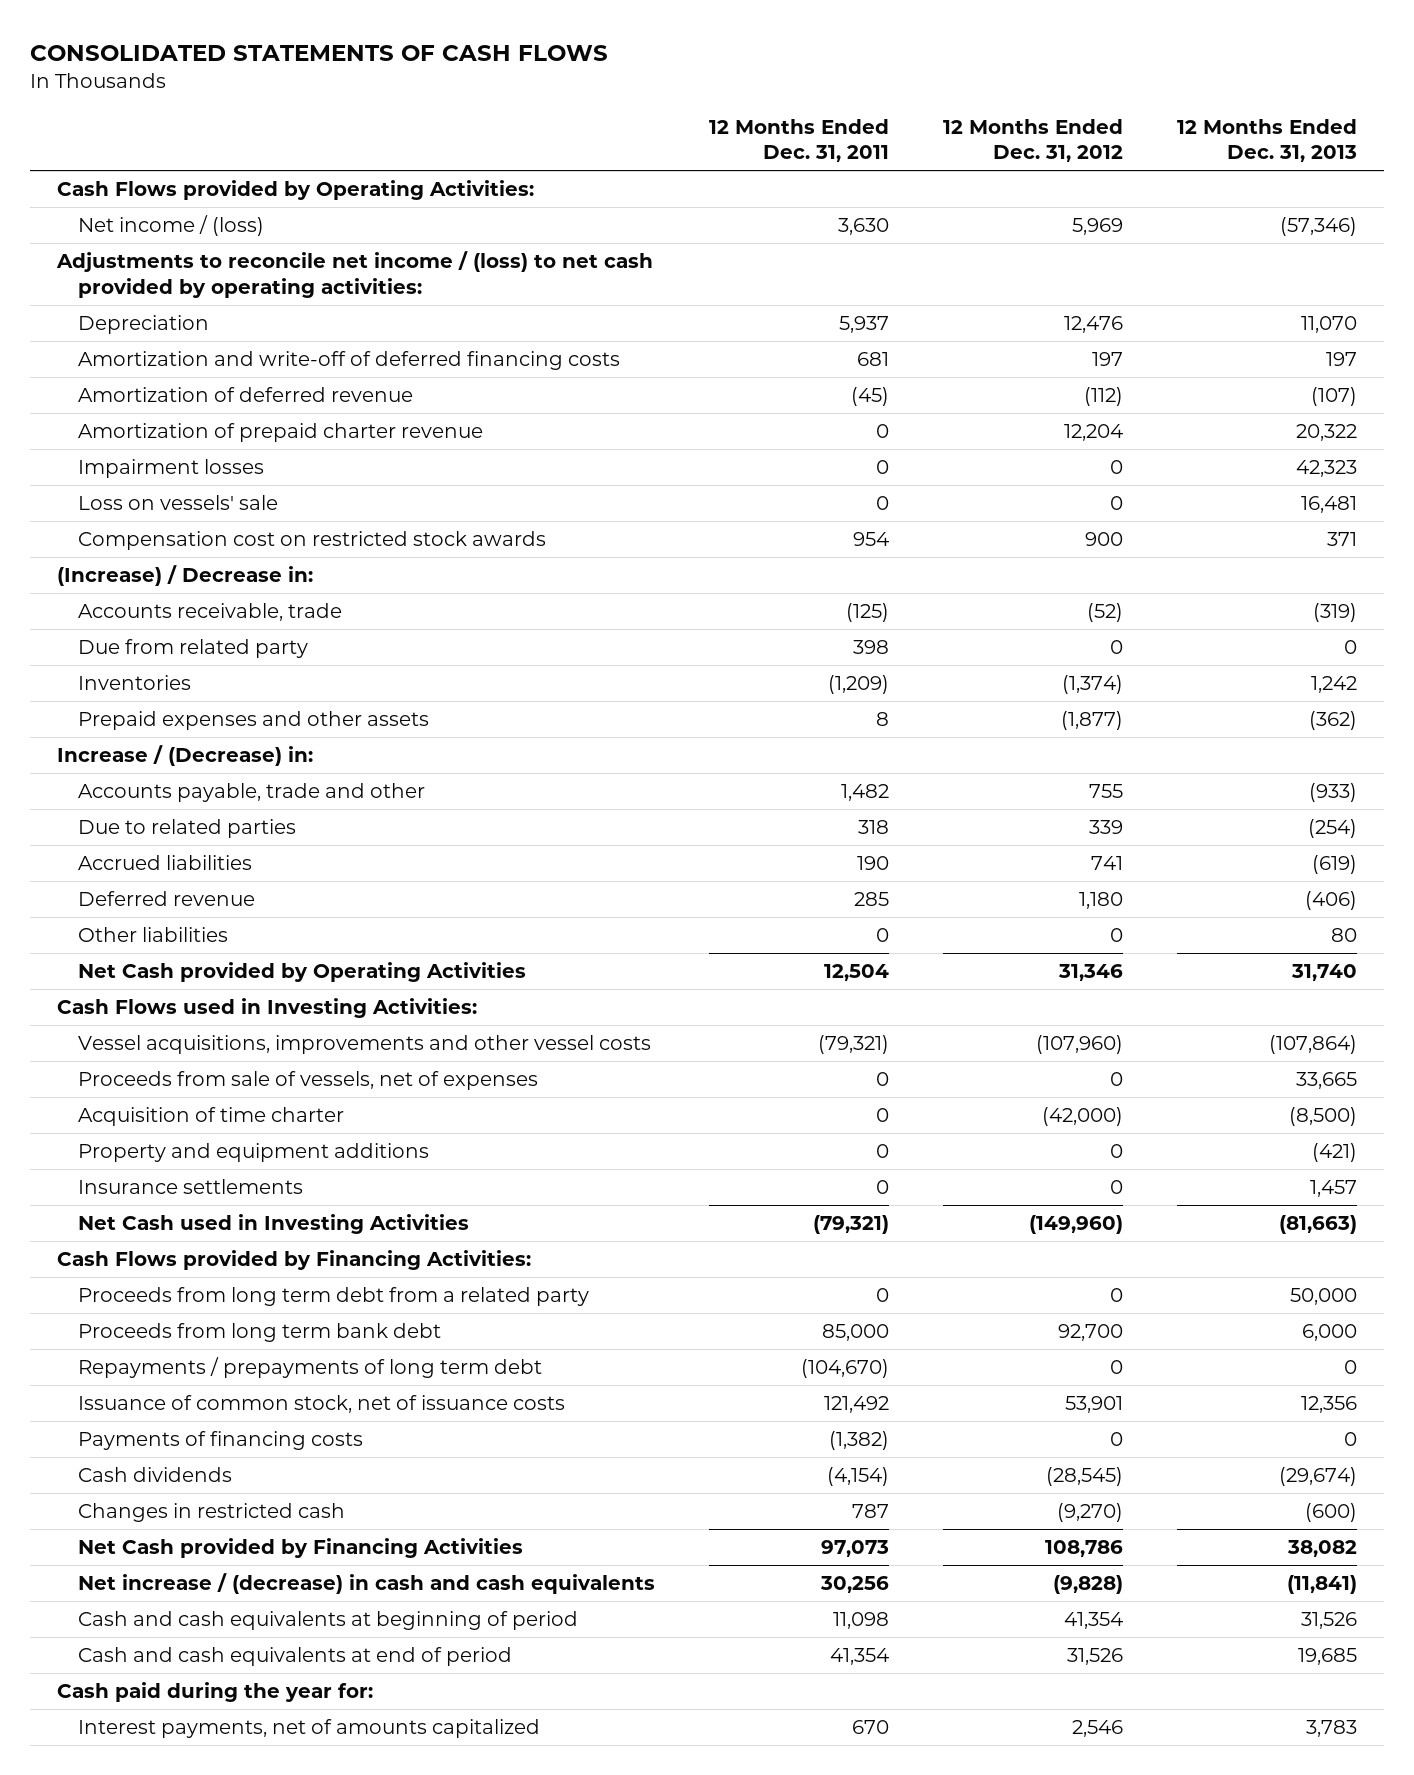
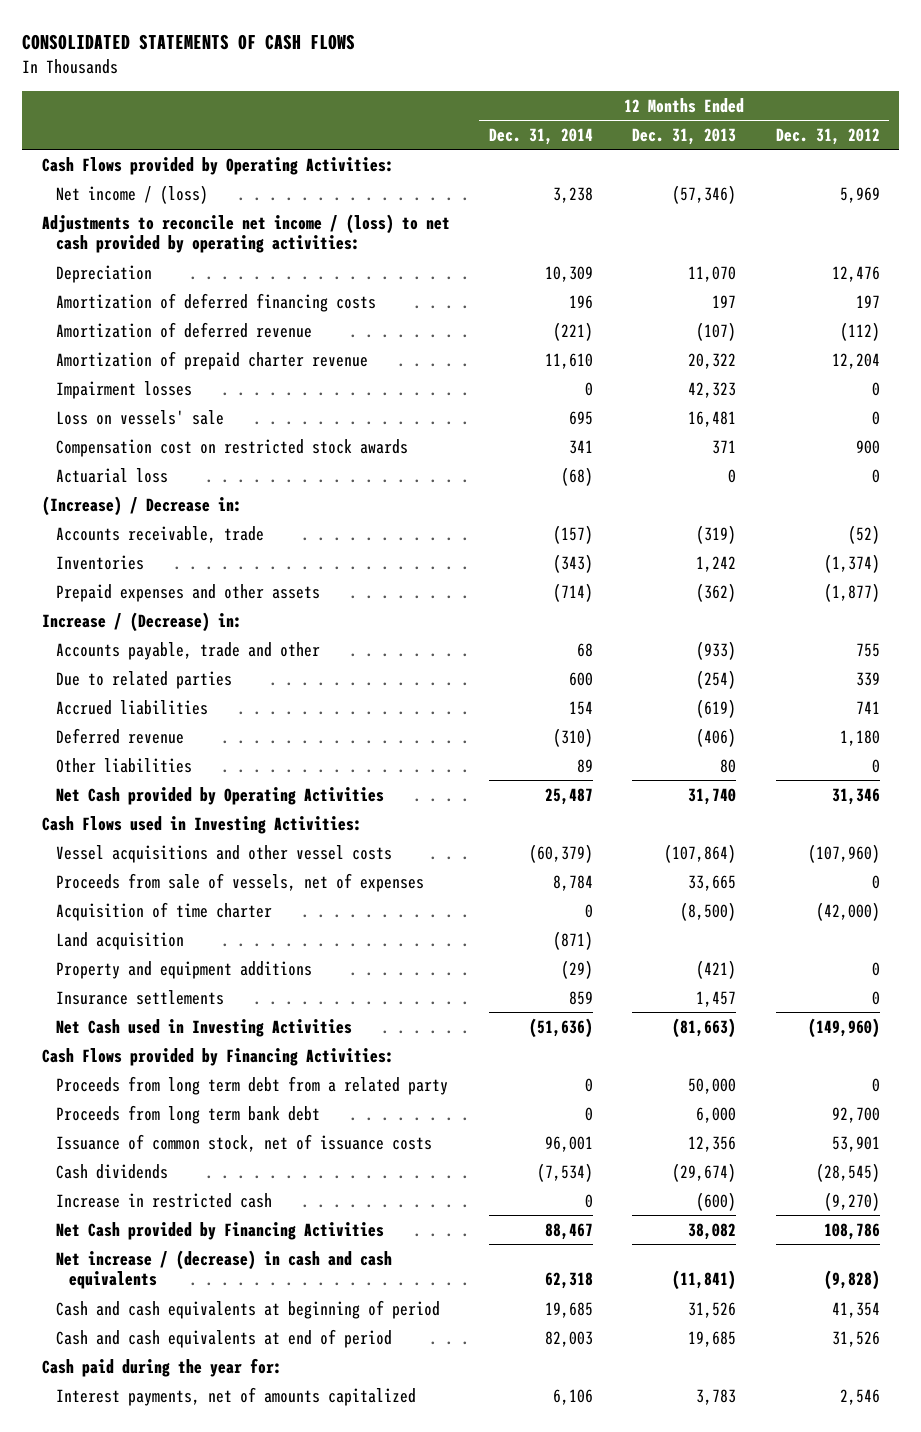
- | 12 Months Ended Dec. 31, 2011 | 12 Months Ended Dec. 31, 2012 | 12 Months Ended Dec. 31, 2013
+ | 12 Months Ended Dec. 31, 2014 | 12 Months Ended Dec. 31, 2013 | 12 Months Ended Dec. 31, 2012
- Amortization and write-off of deferred financing costs | 681 | 197 | 197
+ Amortization of deferred financing costs | 196 | 197 | 197
+ Actuarial loss | (68) | 0 | 0
- Due from related party | 398 | 0 | 0
- Vessel acquisitions, improvements and other vessel costs | (79,321) | (107,960) | (107,864)
+ Vessel acquisitions and other vessel costs | (60,379) | (107,864) | (107,960)
+ Land acquisition | (871) | |
- Repayments / prepayments of long term debt | (104,670) | 0 | 0
- Payments of financing costs | (1,382) | 0 | 0
- Changes in restricted cash | 787 | (9,270) | (600)
+ Increase in restricted cash | 0 | (600) | (9,270)

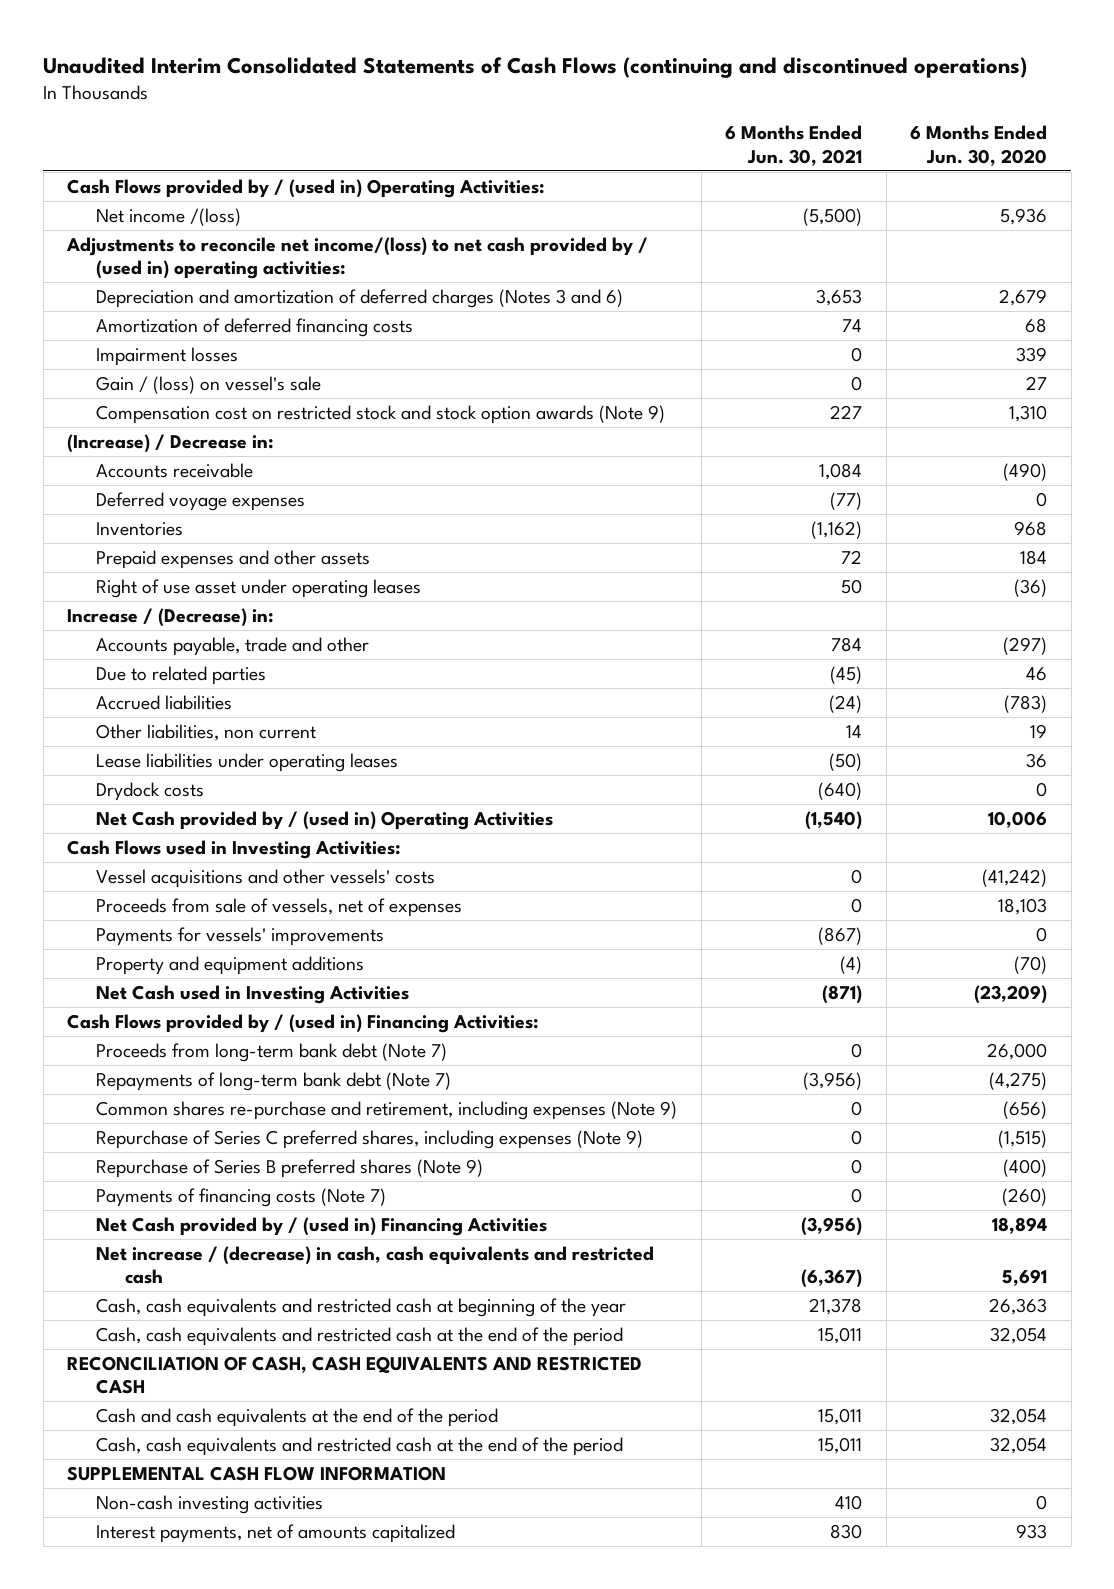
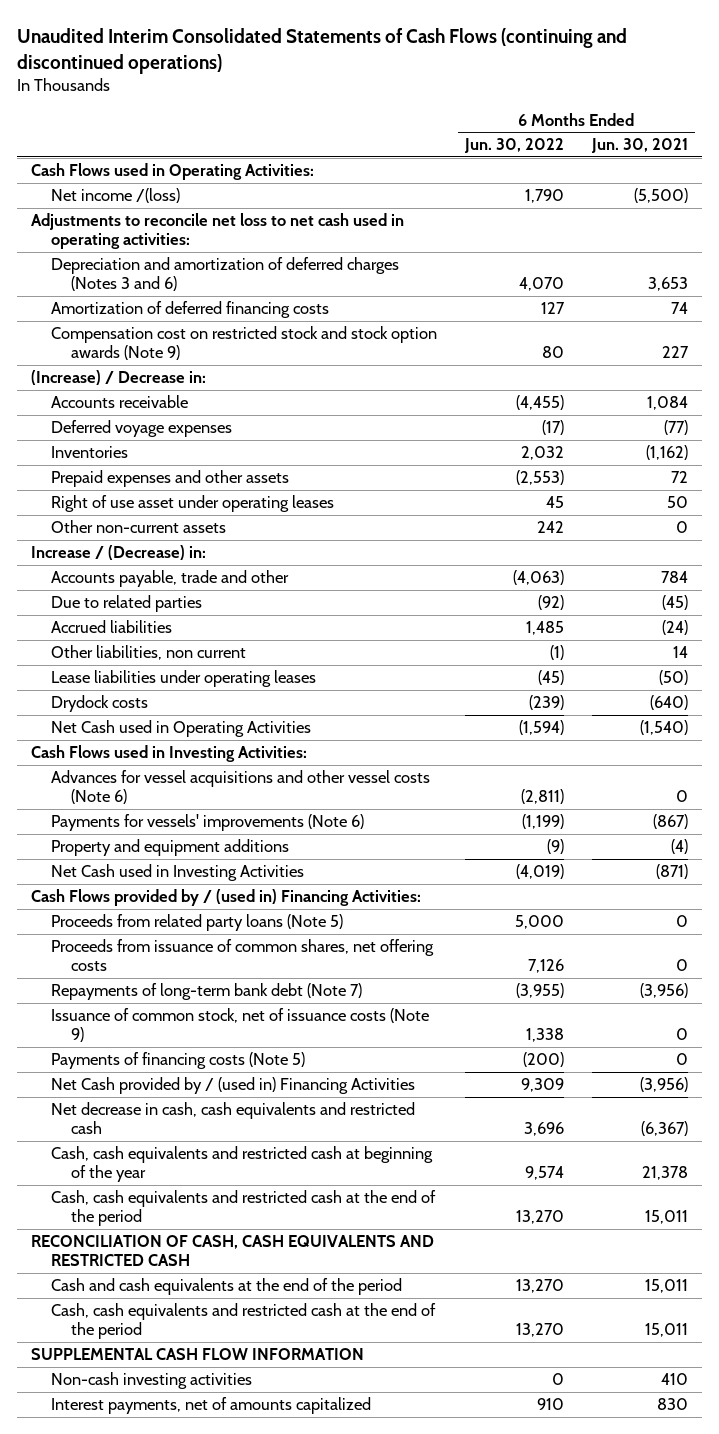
- | 6 Months Ended Jun. 30, 2021 | 6 Months Ended Jun. 30, 2020
+ | 6 Months Ended Jun. 30, 2022 | 6 Months Ended Jun. 30, 2021
- Cash Flows provided by / (used in) Operating Activities:
+ Cash Flows used in Operating Activities:
- Adjustments to reconcile net income/(loss) to net cash provided by / (used in) operating activities:
+ Adjustments to reconcile net loss to net cash used in operating activities:
- Impairment losses | 0 | 339
- Gain / (loss) on vessel's sale | 0 | 27
+ Other non-current assets | 242 | 0
- Net Cash provided by / (used in) Operating Activities | (1,540) | 10,006
+ Net Cash used in Operating Activities | (1,594) | (1,540)
- Vessel acquisitions and other vessels' costs | 0 | (41,242)
- Proceeds from sale of vessels, net of expenses | 0 | 18,103
- Payments for vessels' improvements | (867) | 0
+ Advances for vessel acquisitions and other vessel costs (Note 6) | (2,811) | 0
+ Payments for vessels' improvements (Note 6) | (1,199) | (867)
- Proceeds from long-term bank debt (Note 7) | 0 | 26,000
+ Proceeds from related party loans (Note 5) | 5,000 | 0
+ Proceeds from issuance of common shares, net offering costs | 7,126 | 0
- Common shares re-purchase and retirement, including expenses (Note 9) | 0 | (656)
- Repurchase of Series C preferred shares, including expenses (Note 9) | 0 | (1,515)
- Repurchase of Series B preferred shares (Note 9) | 0 | (400)
- Payments of financing costs (Note 7) | 0 | (260)
+ Issuance of common stock, net of issuance costs (Note 9) | 1,338 | 0
+ Payments of financing costs (Note 5) | (200) | 0
- Net increase / (decrease) in cash, cash equivalents and restricted cash | (6,367) | 5,691
+ Net decrease in cash, cash equivalents and restricted cash | 3,696 | (6,367)

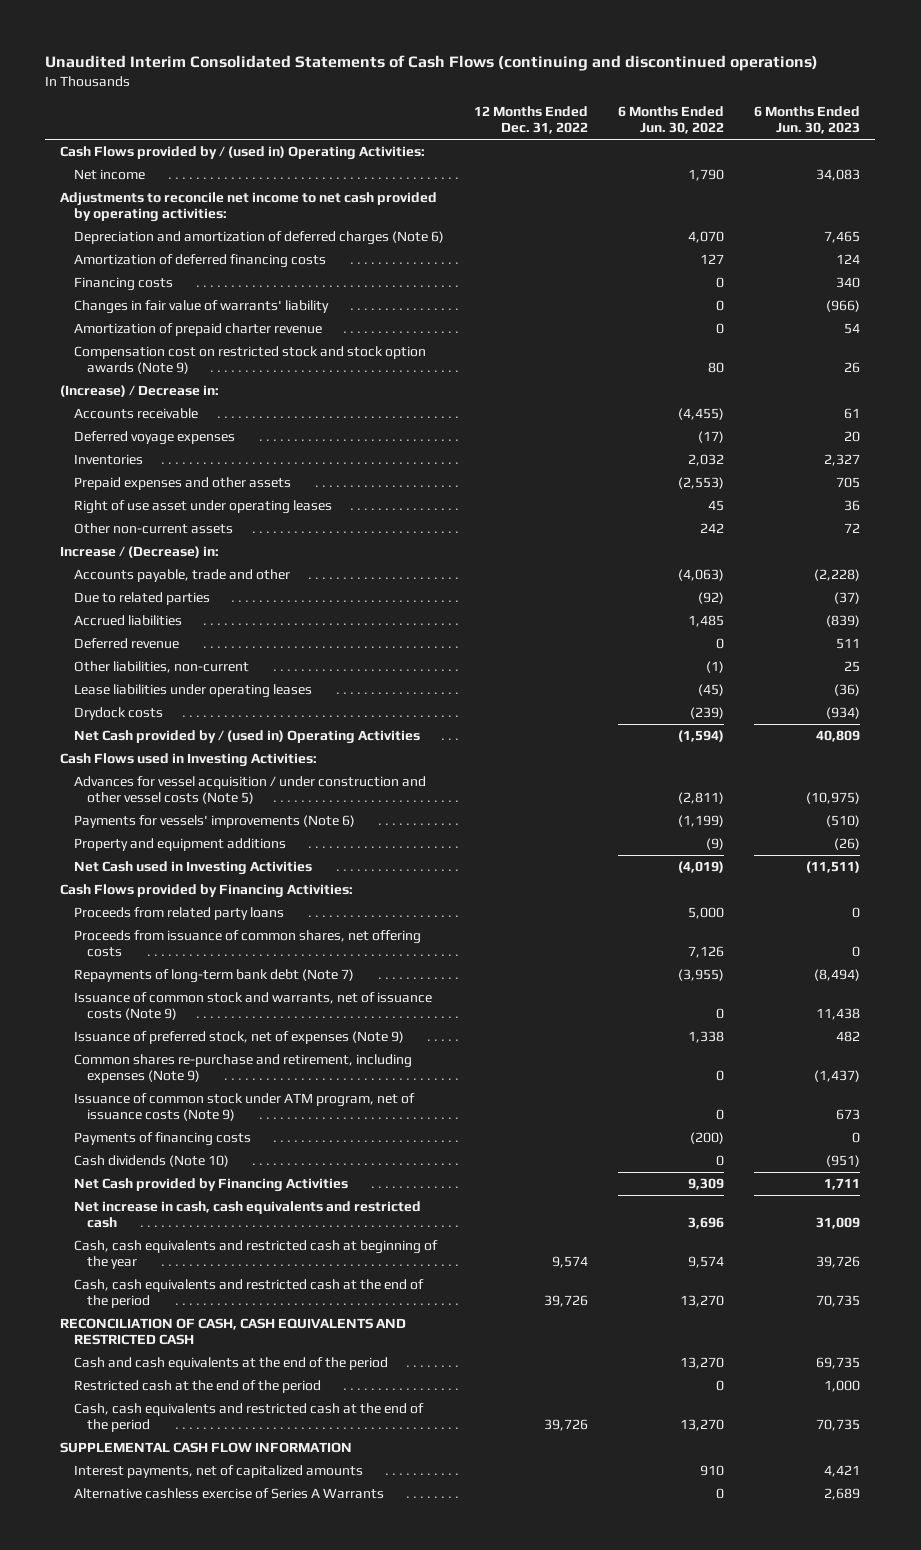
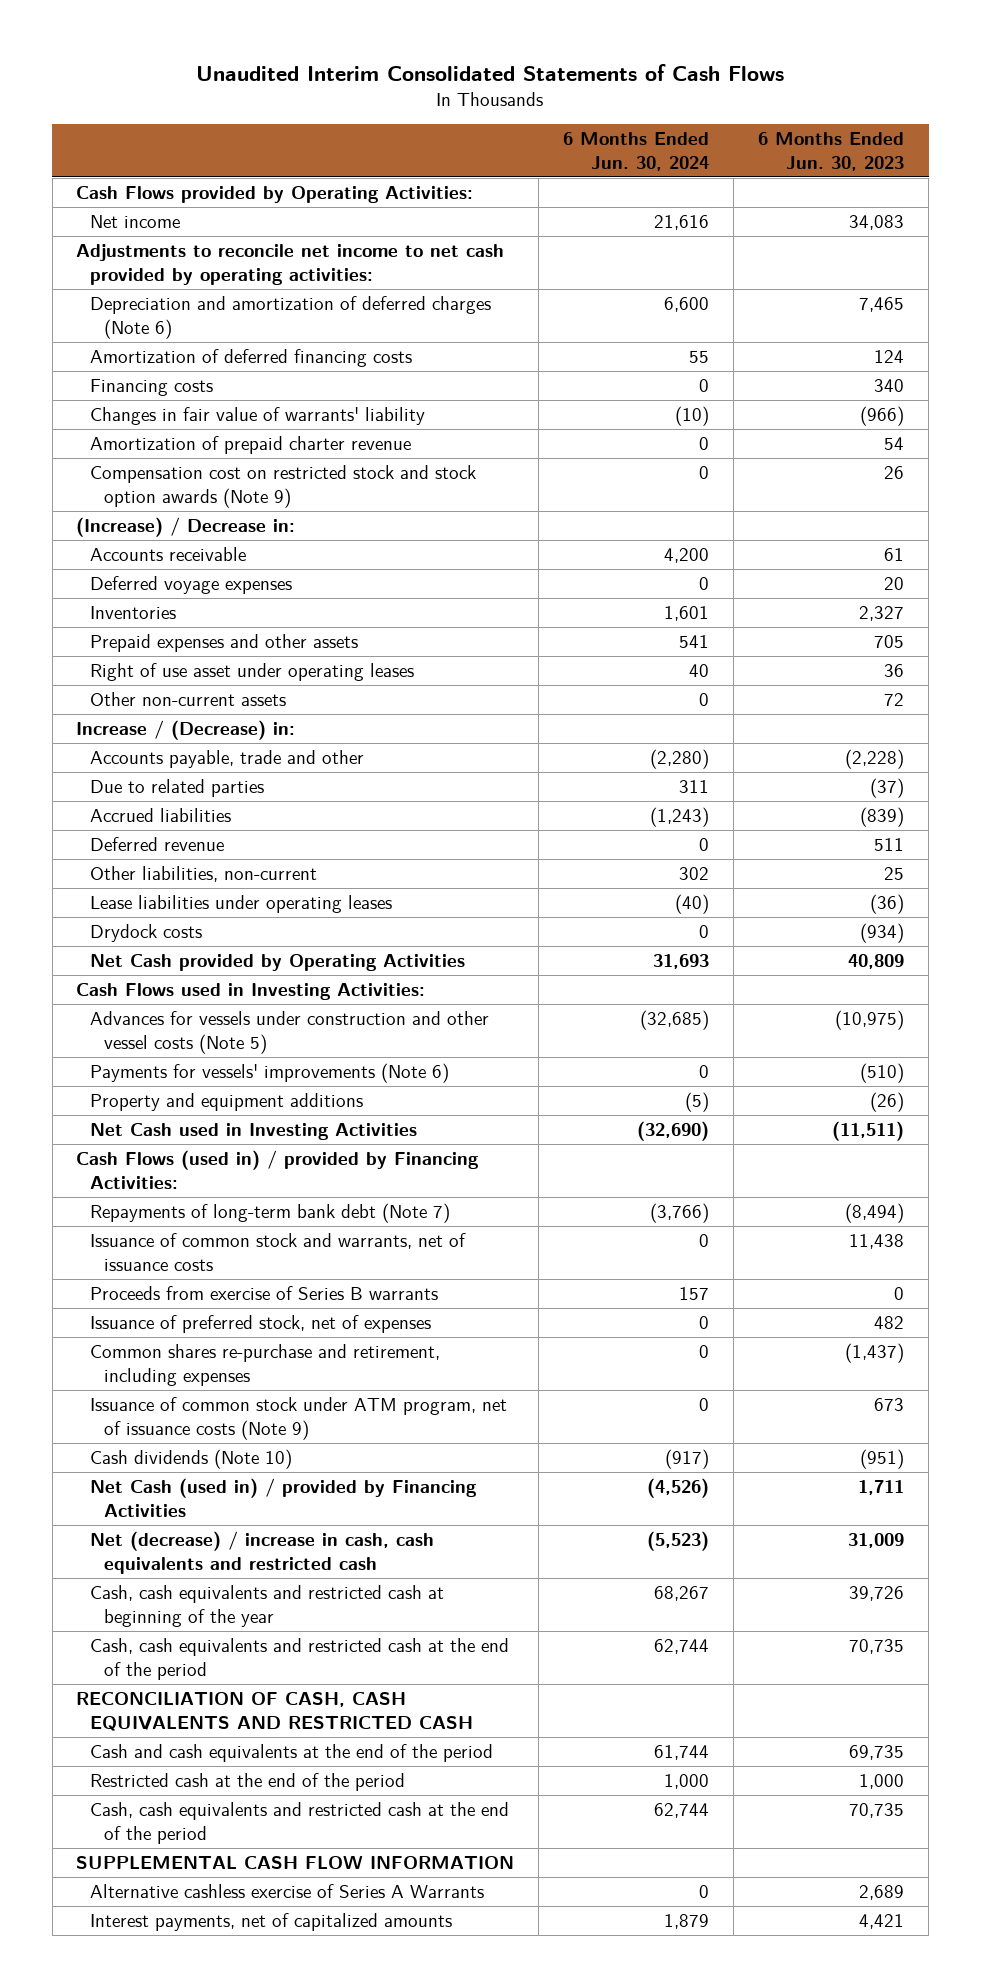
- Unaudited Interim Consolidated Statements of Cash Flows (continuing and discontinued operations)
+ Unaudited Interim Consolidated Statements of Cash Flows
- | 12 Months Ended Dec. 31, 2022 | 6 Months Ended Jun. 30, 2022 | 6 Months Ended Jun. 30, 2023
+ | 6 Months Ended Jun. 30, 2024 | 6 Months Ended Jun. 30, 2023
- Cash Flows provided by / (used in) Operating Activities:
+ Cash Flows provided by Operating Activities:
- Net Cash provided by / (used in) Operating Activities | | (1,594) | 40,809
+ Net Cash provided by Operating Activities | 31,693 | 40,809
- Advances for vessel acquisition / under construction and other vessel costs (Note 5) | | (2,811) | (10,975)
+ Advances for vessels under construction and other vessel costs (Note 5) | (32,685) | (10,975)
- Cash Flows provided by Financing Activities:
- Proceeds from related party loans | | 5,000 | 0
- Proceeds from issuance of common shares, net offering costs | | 7,126 | 0
+ Cash Flows (used in) / provided by Financing Activities:
- Issuance of common stock and warrants, net of issuance costs (Note 9) | | 0 | 11,438
- Issuance of preferred stock, net of expenses (Note 9) | | 1,338 | 482
- Common shares re-purchase and retirement, including expenses (Note 9) | | 0 | (1,437)
+ Issuance of common stock and warrants, net of issuance costs | 0 | 11,438
+ Proceeds from exercise of Series B warrants | 157 | 0
+ Issuance of preferred stock, net of expenses | 0 | 482
+ Common shares re-purchase and retirement, including expenses | 0 | (1,437)
- Payments of financing costs | | (200) | 0
- Net Cash provided by Financing Activities | | 9,309 | 1,711
- Net increase in cash, cash equivalents and restricted cash | | 3,696 | 31,009
+ Net Cash (used in) / provided by Financing Activities | (4,526) | 1,711
+ Net (decrease) / increase in cash, cash equivalents and restricted cash | (5,523) | 31,009
moved down: Interest payments, net of capitalized amounts | 1,879 | 4,421

